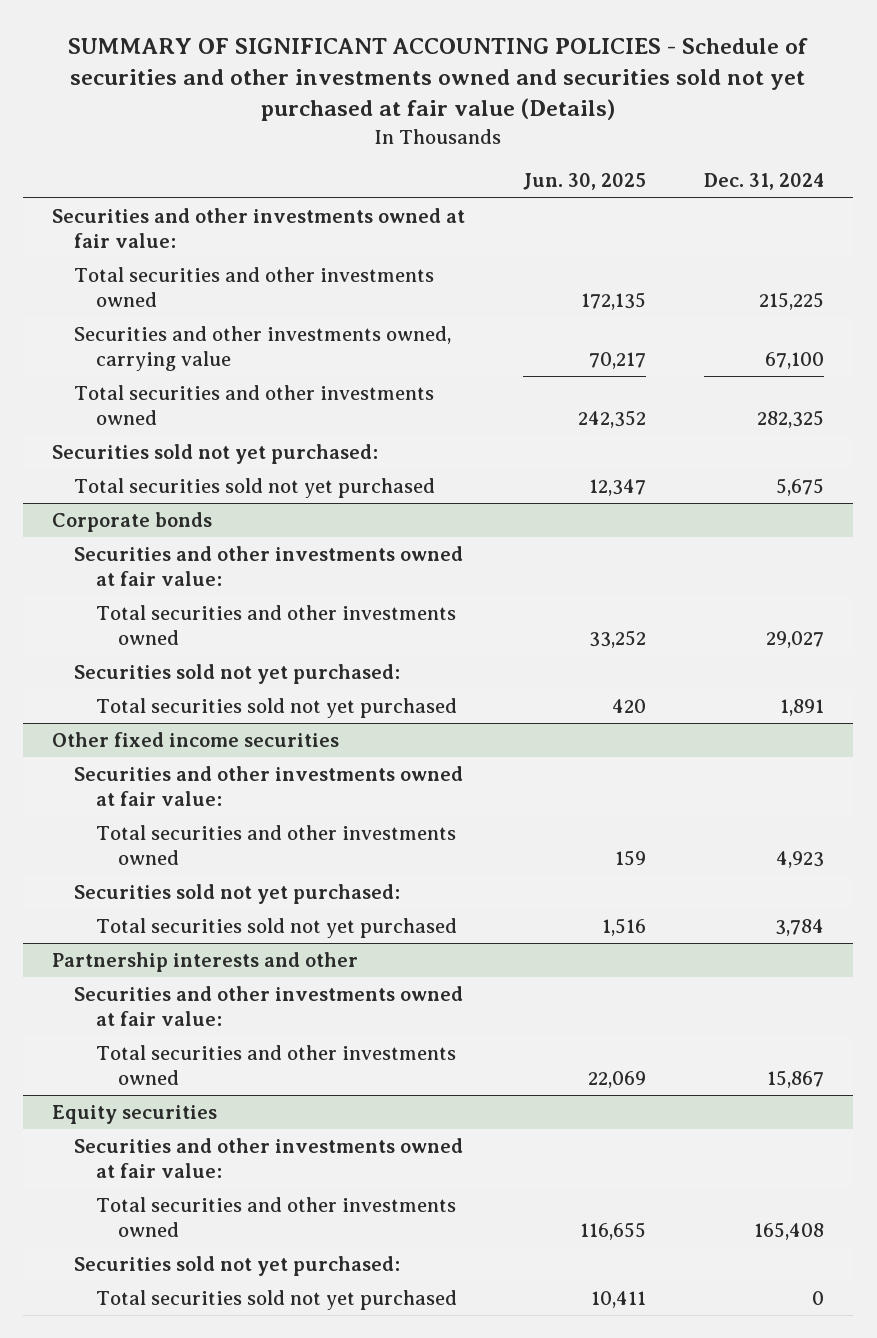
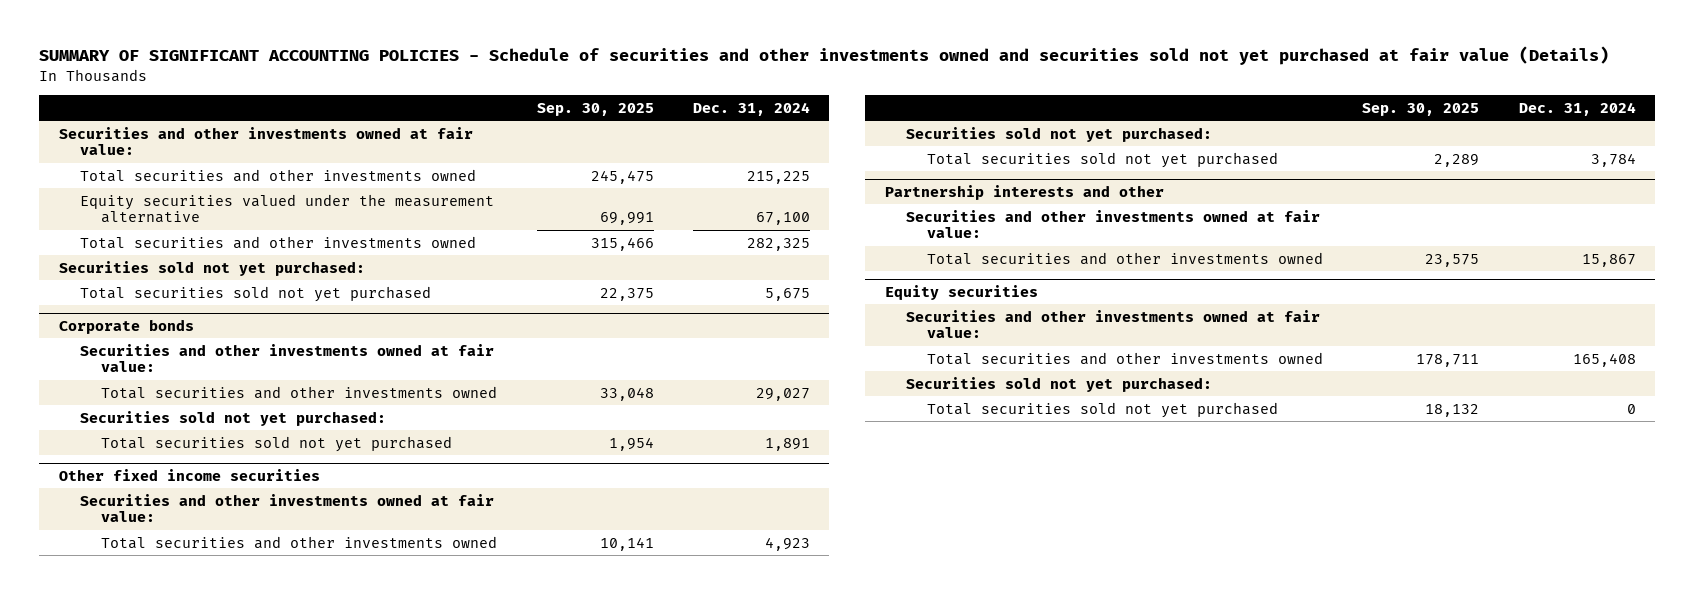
- | Jun. 30, 2025 | Dec. 31, 2024
+ | Sep. 30, 2025 | Dec. 31, 2024
- Securities and other investments owned, carrying value | 70,217 | 67,100
+ Equity securities valued under the measurement alternative | 69,991 | 67,100

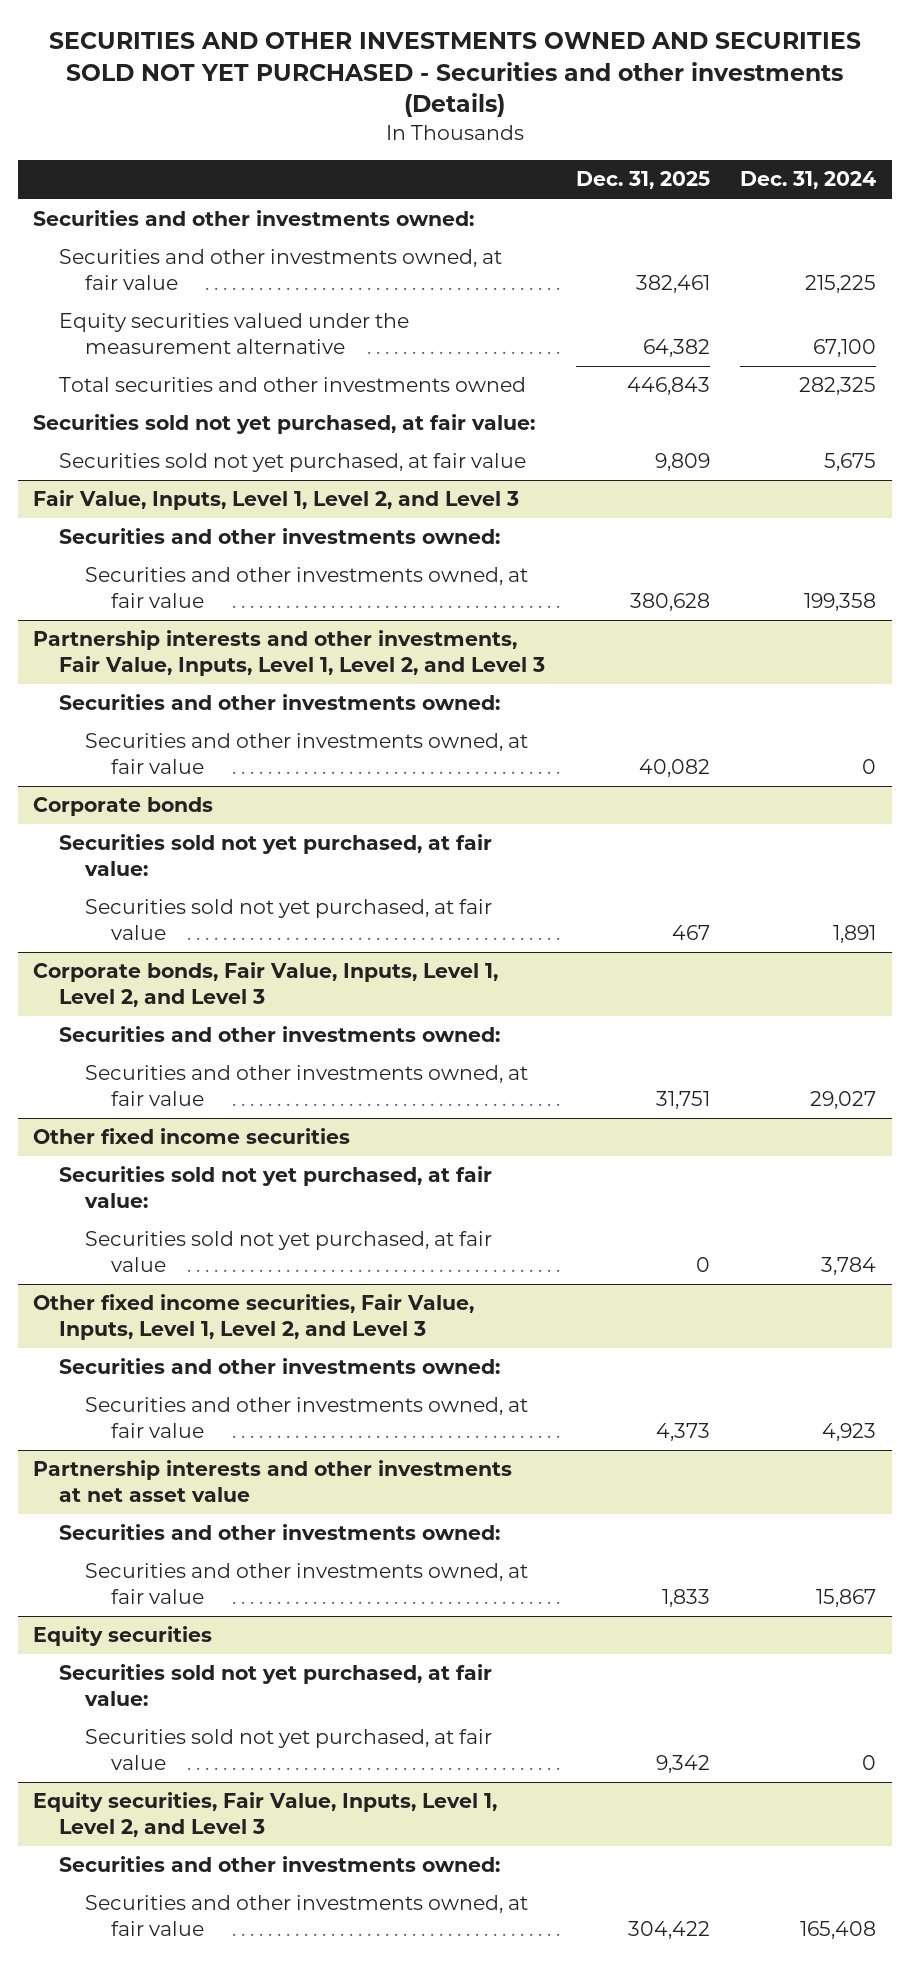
- SUMMARY OF SIGNIFICANT ACCOUNTING POLICIES - Schedule of securities and other investments owned and securities sold not yet purchased at fair value (Details)
+ SECURITIES AND OTHER INVESTMENTS OWNED AND SECURITIES SOLD NOT YET PURCHASED - Securities and other investments (Details)
- | Sep. 30, 2025 | Dec. 31, 2024
+ | Dec. 31, 2025 | Dec. 31, 2024
- Securities and other investments owned at fair value:
- Total securities and other investments owned | 245,475 | 215,225
+ Securities and other investments owned:
+ Securities and other investments owned, at fair value | 382,461 | 215,225
- Securities sold not yet purchased:
- Total securities sold not yet purchased | 22,375 | 5,675
+ Securities sold not yet purchased, at fair value:
+ Securities sold not yet purchased, at fair value | 9,809 | 5,675
+ Fair Value, Inputs, Level 1, Level 2, and Level 3
+ Securities and other investments owned:
+ Securities and other investments owned, at fair value | 380,628 | 199,358
+ Partnership interests and other investments, Fair Value, Inputs, Level 1, Level 2, and Level 3
+ Securities and other investments owned:
+ Securities and other investments owned, at fair value | 40,082 | 0
@ Corporate bonds
- Securities and other investments owned at fair value:
- Total securities and other investments owned | 33,048 | 29,027
- Securities sold not yet purchased:
- Total securities sold not yet purchased | 1,954 | 1,891
+ Securities sold not yet purchased, at fair value:
+ Securities sold not yet purchased, at fair value | 467 | 1,891
+ Corporate bonds, Fair Value, Inputs, Level 1, Level 2, and Level 3
+ Securities and other investments owned:
+ Securities and other investments owned, at fair value | 31,751 | 29,027
@ Other fixed income securities
- Securities and other investments owned at fair value:
- Total securities and other investments owned | 10,141 | 4,923
- Securities sold not yet purchased:
- Total securities sold not yet purchased | 2,289 | 3,784
- Partnership interests and other
- Securities and other investments owned at fair value:
- Total securities and other investments owned | 23,575 | 15,867
@ Other fixed income securities
+ Securities sold not yet purchased, at fair value:
+ Securities sold not yet purchased, at fair value | 0 | 3,784
+ Other fixed income securities, Fair Value, Inputs, Level 1, Level 2, and Level 3
+ Securities and other investments owned:
+ Securities and other investments owned, at fair value | 4,373 | 4,923
+ Partnership interests and other investments at net asset value
+ Securities and other investments owned:
+ Securities and other investments owned, at fair value | 1,833 | 15,867
@ Equity securities
- Securities and other investments owned at fair value:
- Total securities and other investments owned | 178,711 | 165,408
- Securities sold not yet purchased:
- Total securities sold not yet purchased | 18,132 | 0
+ Securities sold not yet purchased, at fair value:
+ Securities sold not yet purchased, at fair value | 9,342 | 0
+ Equity securities, Fair Value, Inputs, Level 1, Level 2, and Level 3
+ Securities and other investments owned:
+ Securities and other investments owned, at fair value | 304,422 | 165,408

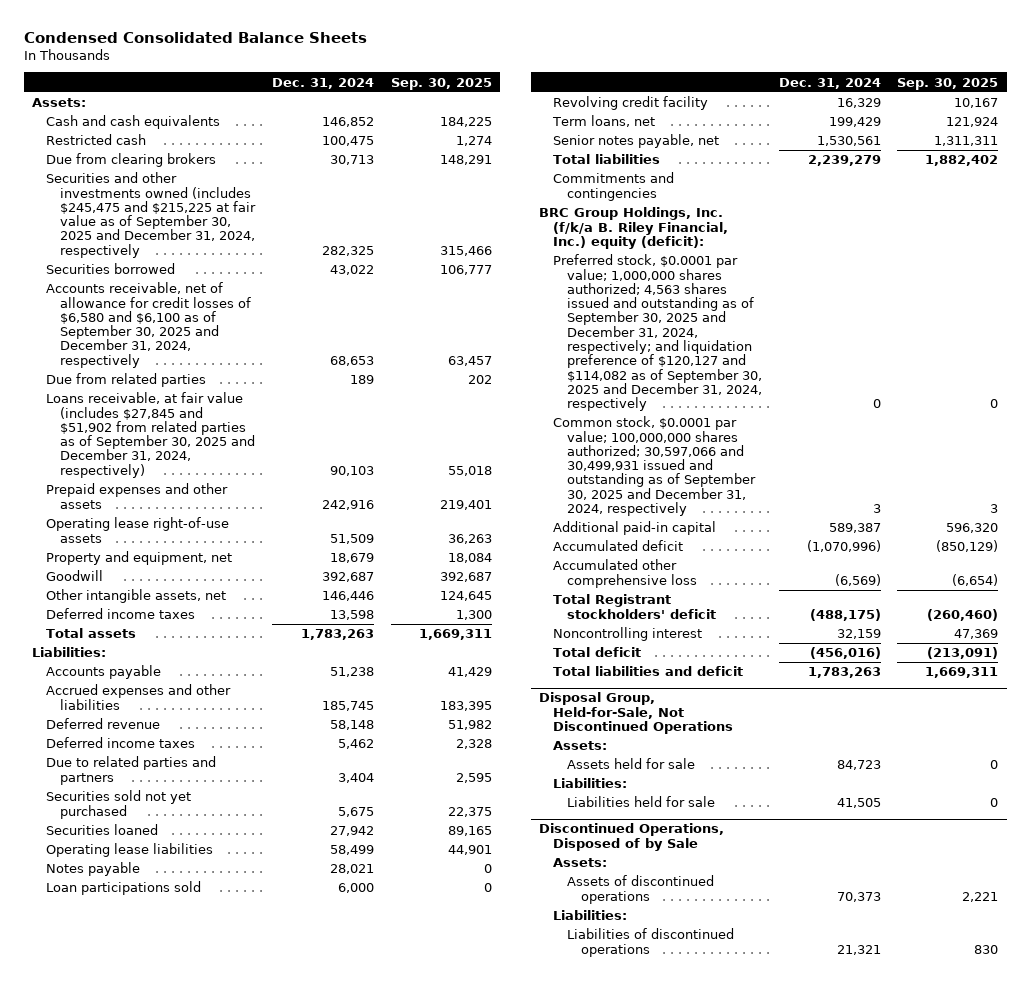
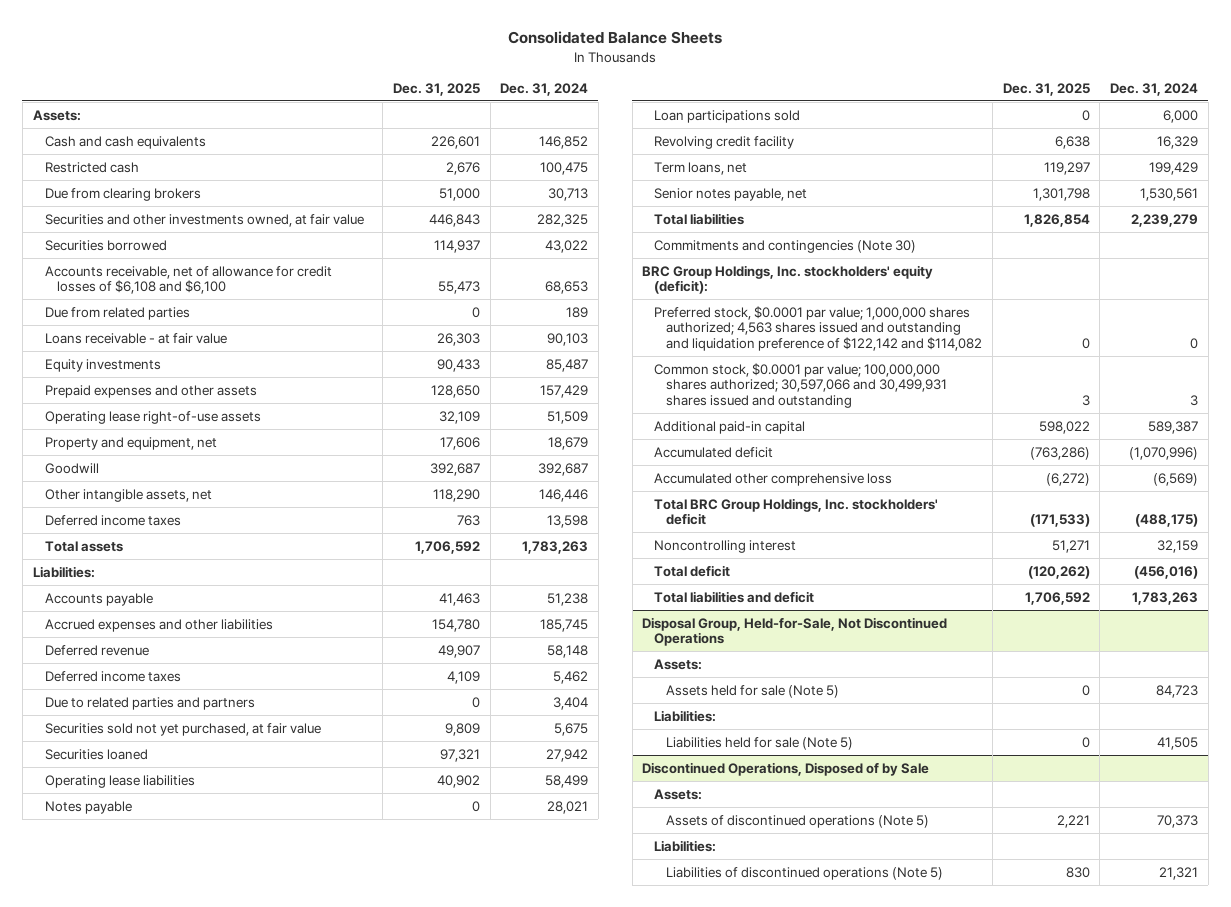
- Condensed Consolidated Balance Sheets
+ Consolidated Balance Sheets
- | Dec. 31, 2024 | Sep. 30, 2025
+ | Dec. 31, 2025 | Dec. 31, 2024
- Securities and other investments owned (includes $245,475 and $215,225 at fair value as of September 30, 2025 and December 31, 2024, respectively | 282,325 | 315,466
+ Securities and other investments owned, at fair value | 446,843 | 282,325
- Accounts receivable, net of allowance for credit losses of $6,580 and $6,100 as of September 30, 2025 and December 31, 2024, respectively | 68,653 | 63,457
+ Accounts receivable, net of allowance for credit losses of $6,108 and $6,100 | 55,473 | 68,653
- Loans receivable, at fair value (includes $27,845 and $51,902 from related parties as of September 30, 2025 and December 31, 2024, respectively) | 90,103 | 55,018
- Prepaid expenses and other assets | 242,916 | 219,401
+ Loans receivable - at fair value | 26,303 | 90,103
+ Equity investments | 90,433 | 85,487
+ Prepaid expenses and other assets | 128,650 | 157,429
- Securities sold not yet purchased | 5,675 | 22,375
+ Securities sold not yet purchased, at fair value | 9,809 | 5,675
- Commitments and contingencies
- BRC Group Holdings, Inc. (f/k/a B. Riley Financial, Inc.) equity (deficit):
- Preferred stock, $0.0001 par value; 1,000,000 shares authorized; 4,563 shares issued and outstanding as of September 30, 2025 and December 31, 2024, respectively; and liquidation preference of $120,127 and $114,082 as of September 30, 2025 and December 31, 2024, respectively | 0 | 0
- Common stock, $0.0001 par value; 100,000,000 shares authorized; 30,597,066 and 30,499,931 issued and outstanding as of September 30, 2025 and December 31, 2024, respectively | 3 | 3
+ Commitments and contingencies (Note 30)
+ BRC Group Holdings, Inc. stockholders' equity (deficit):
+ Preferred stock, $0.0001 par value; 1,000,000 shares authorized; 4,563 shares issued and outstanding and liquidation preference of $122,142 and $114,082 | 0 | 0
+ Common stock, $0.0001 par value; 100,000,000 shares authorized; 30,597,066 and 30,499,931 shares issued and outstanding | 3 | 3
- Total Registrant stockholders' deficit | (488,175) | (260,460)
+ Total BRC Group Holdings, Inc. stockholders' deficit | (171,533) | (488,175)
@ Disposal Group, Held-for-Sale, Not Discontinued Operations
- Assets held for sale | 84,723 | 0
+ Assets held for sale (Note 5) | 0 | 84,723
- Liabilities held for sale | 41,505 | 0
+ Liabilities held for sale (Note 5) | 0 | 41,505
@ Discontinued Operations, Disposed of by Sale
- Assets of discontinued operations | 70,373 | 2,221
+ Assets of discontinued operations (Note 5) | 2,221 | 70,373
- Liabilities of discontinued operations | 21,321 | 830
+ Liabilities of discontinued operations (Note 5) | 830 | 21,321

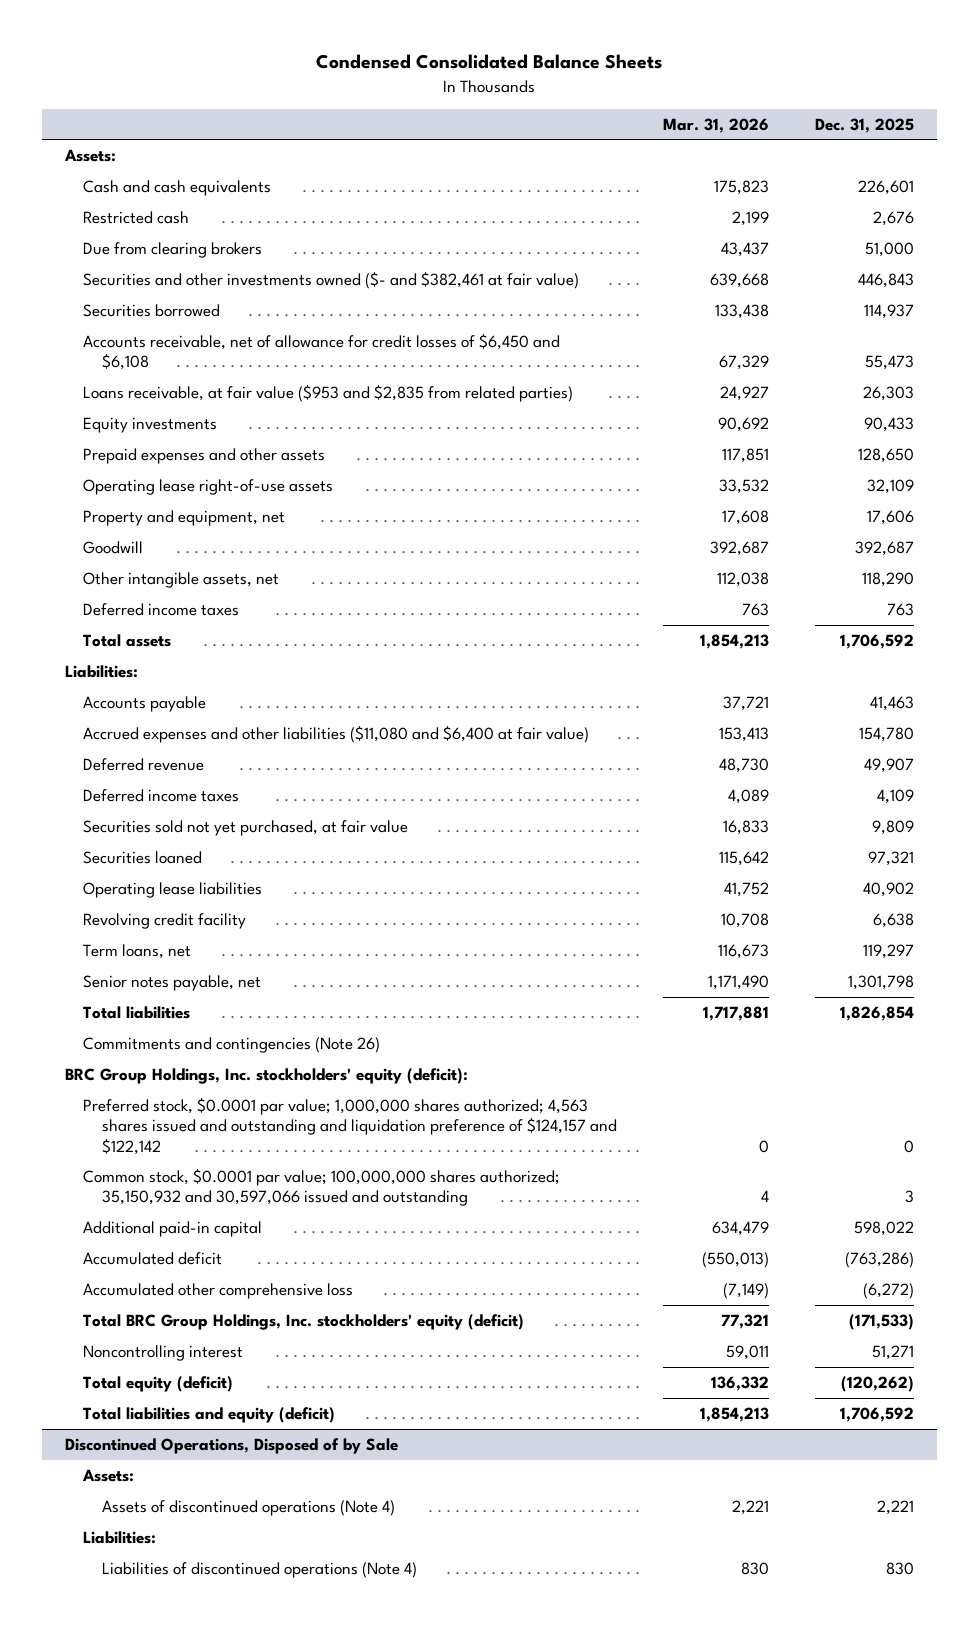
- Consolidated Balance Sheets
+ Condensed Consolidated Balance Sheets
- | Dec. 31, 2025 | Dec. 31, 2024
+ | Mar. 31, 2026 | Dec. 31, 2025
- Securities and other investments owned, at fair value | 446,843 | 282,325
+ Securities and other investments owned ($- and $382,461 at fair value) | 639,668 | 446,843
- Accounts receivable, net of allowance for credit losses of $6,108 and $6,100 | 55,473 | 68,653
- Due from related parties | 0 | 189
- Loans receivable - at fair value | 26,303 | 90,103
+ Accounts receivable, net of allowance for credit losses of $6,450 and $6,108 | 67,329 | 55,473
+ Loans receivable, at fair value ($953 and $2,835 from related parties) | 24,927 | 26,303
- Accrued expenses and other liabilities | 154,780 | 185,745
+ Accrued expenses and other liabilities ($11,080 and $6,400 at fair value) | 153,413 | 154,780
- Due to related parties and partners | 0 | 3,404
- Notes payable | 0 | 28,021
- Loan participations sold | 0 | 6,000
- Commitments and contingencies (Note 30)
+ Commitments and contingencies (Note 26)
- Preferred stock, $0.0001 par value; 1,000,000 shares authorized; 4,563 shares issued and outstanding and liquidation preference of $122,142 and $114,082 | 0 | 0
- Common stock, $0.0001 par value; 100,000,000 shares authorized; 30,597,066 and 30,499,931 shares issued and outstanding | 3 | 3
+ Preferred stock, $0.0001 par value; 1,000,000 shares authorized; 4,563 shares issued and outstanding and liquidation preference of $124,157 and $122,142 | 0 | 0
+ Common stock, $0.0001 par value; 100,000,000 shares authorized; 35,150,932 and 30,597,066 issued and outstanding | 4 | 3
- Total BRC Group Holdings, Inc. stockholders' deficit | (171,533) | (488,175)
+ Total BRC Group Holdings, Inc. stockholders' equity (deficit) | 77,321 | (171,533)
- Total deficit | (120,262) | (456,016)
- Total liabilities and deficit | 1,706,592 | 1,783,263
- Disposal Group, Held-for-Sale, Not Discontinued Operations
- Assets:
- Assets held for sale (Note 5) | 0 | 84,723
- Liabilities:
- Liabilities held for sale (Note 5) | 0 | 41,505
+ Total equity (deficit) | 136,332 | (120,262)
+ Total liabilities and equity (deficit) | 1,854,213 | 1,706,592
@ Discontinued Operations, Disposed of by Sale
- Assets of discontinued operations (Note 5) | 2,221 | 70,373
+ Assets of discontinued operations (Note 4) | 2,221 | 2,221
- Liabilities of discontinued operations (Note 5) | 830 | 21,321
+ Liabilities of discontinued operations (Note 4) | 830 | 830

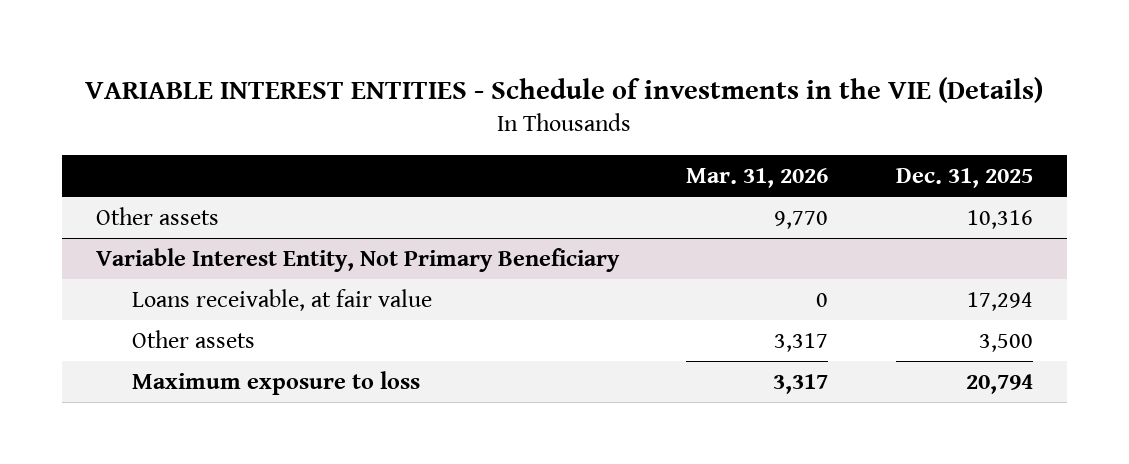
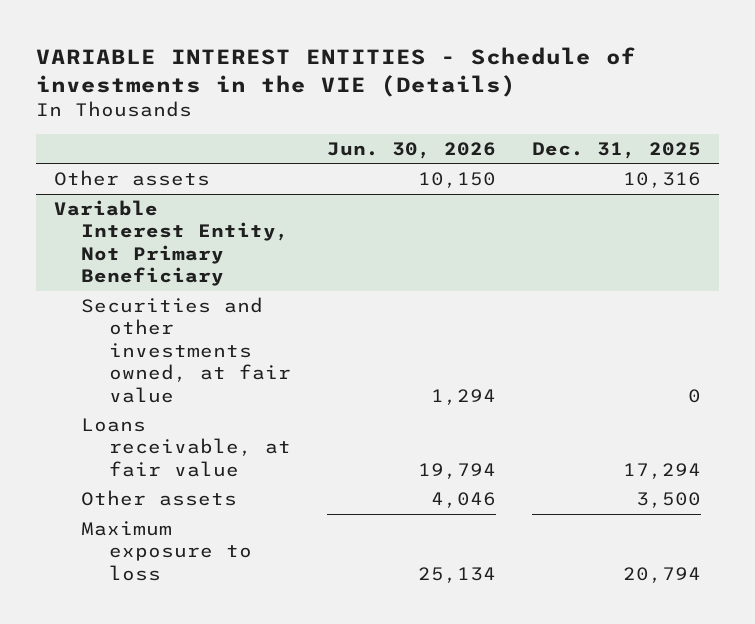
- | Mar. 31, 2026 | Dec. 31, 2025
+ | Jun. 30, 2026 | Dec. 31, 2025
@ Variable Interest Entity, Not Primary Beneficiary
+ Securities and other investments owned, at fair value | 1,294 | 0

